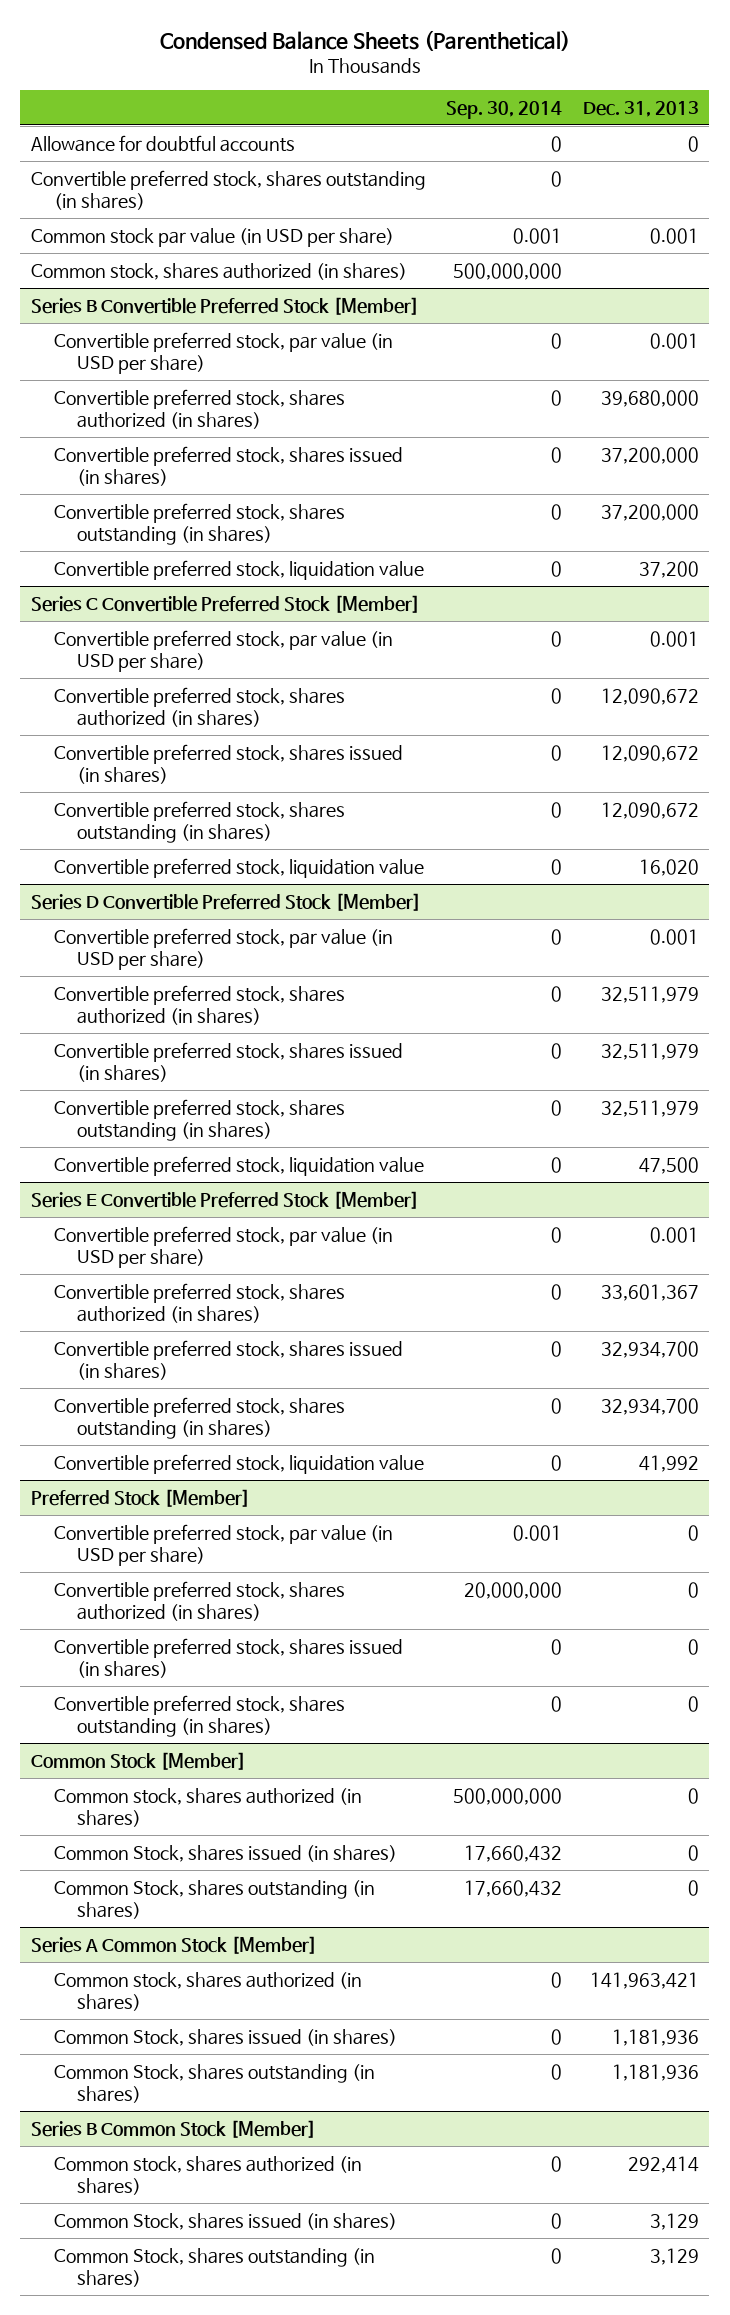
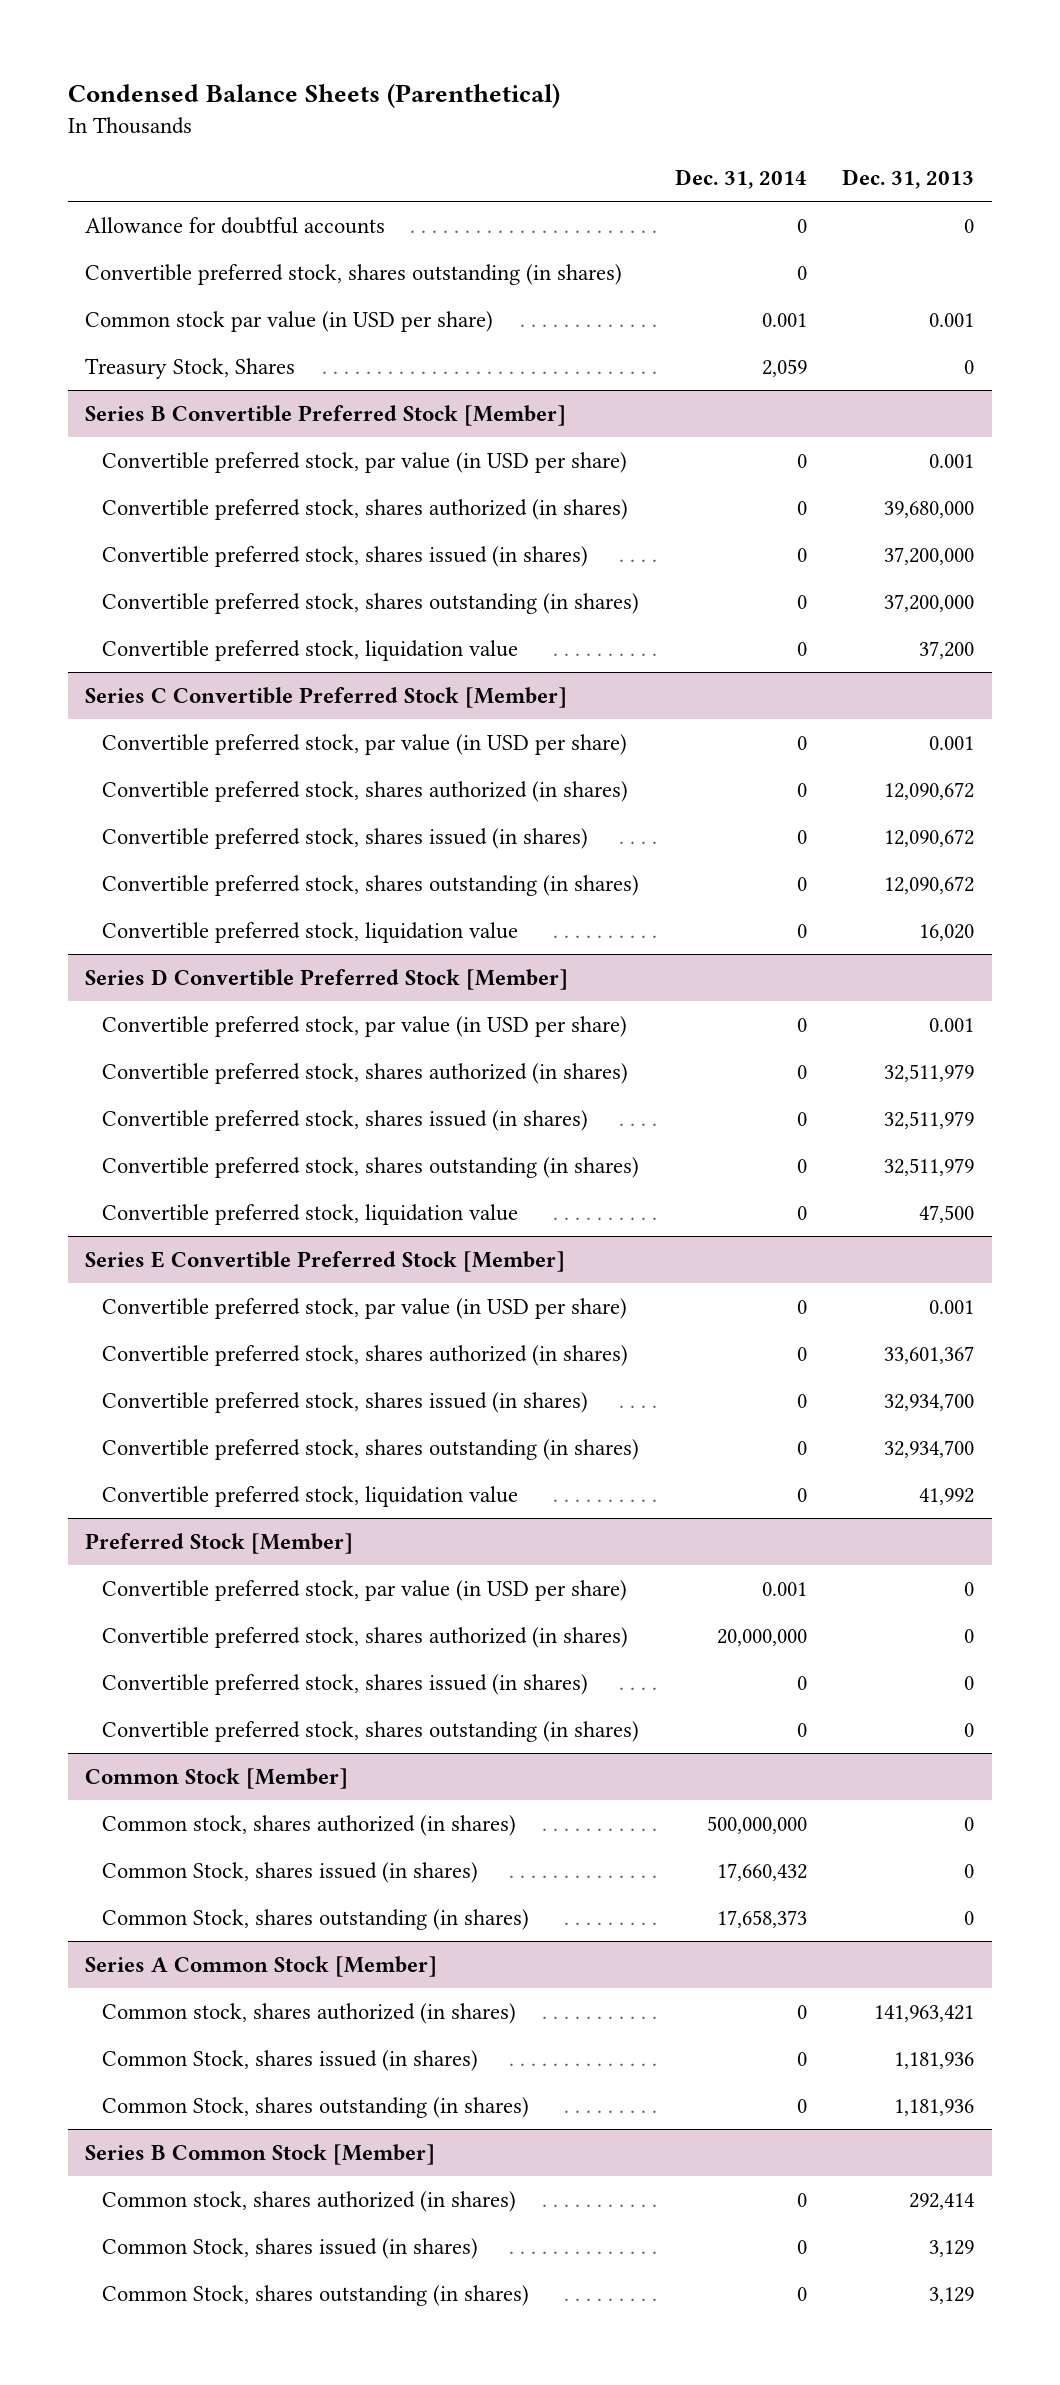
- | Sep. 30, 2014 | Dec. 31, 2013
+ | Dec. 31, 2014 | Dec. 31, 2013
- Common stock, shares authorized (in shares) | 500,000,000 |
+ Treasury Stock, Shares | 2,059 | 0

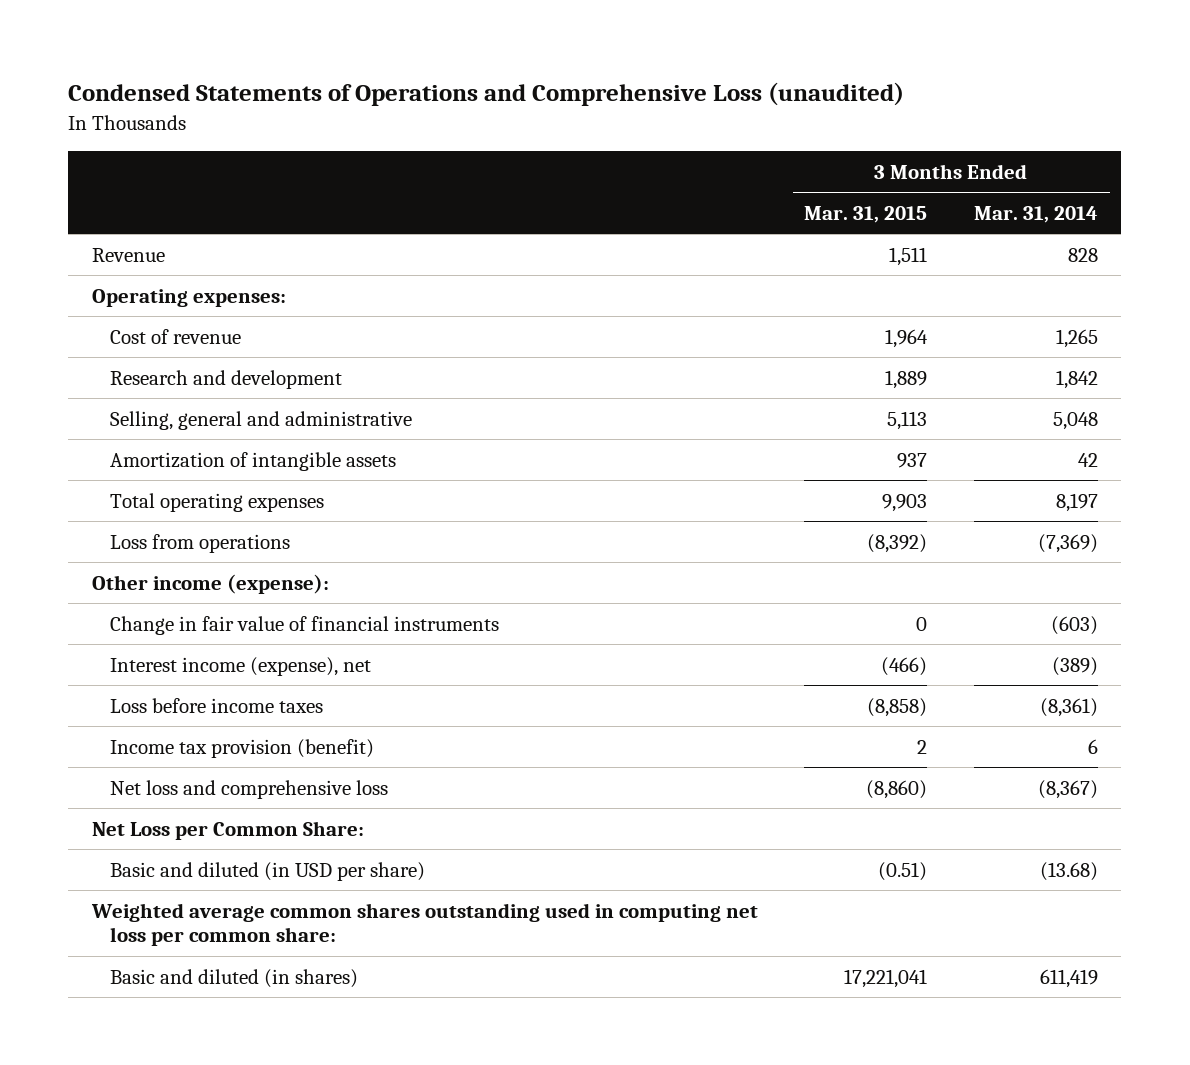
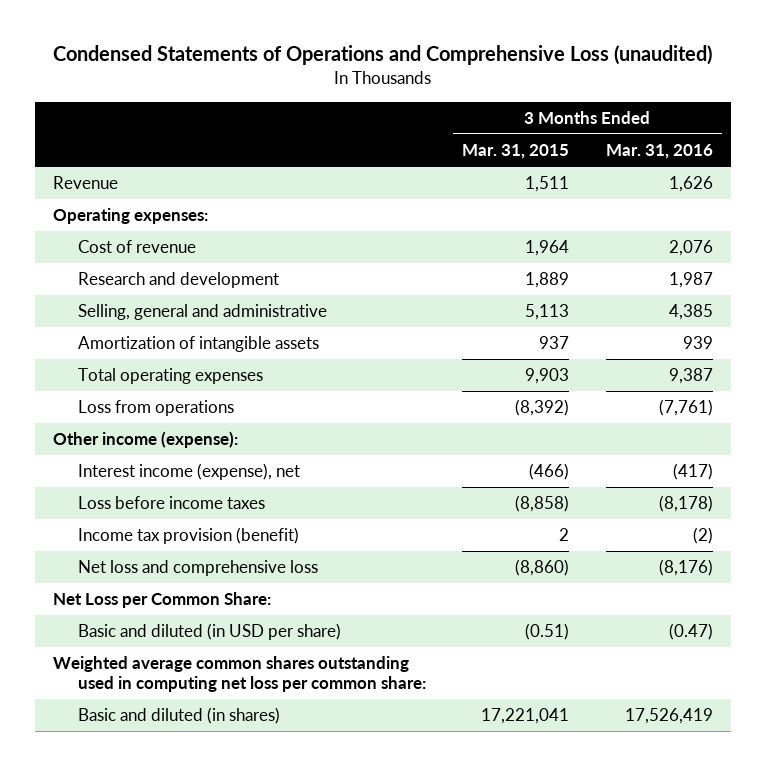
- | 3 Months Ended Mar. 31, 2015 | 3 Months Ended Mar. 31, 2014
+ | 3 Months Ended Mar. 31, 2015 | 3 Months Ended Mar. 31, 2016
- Change in fair value of financial instruments | 0 | (603)

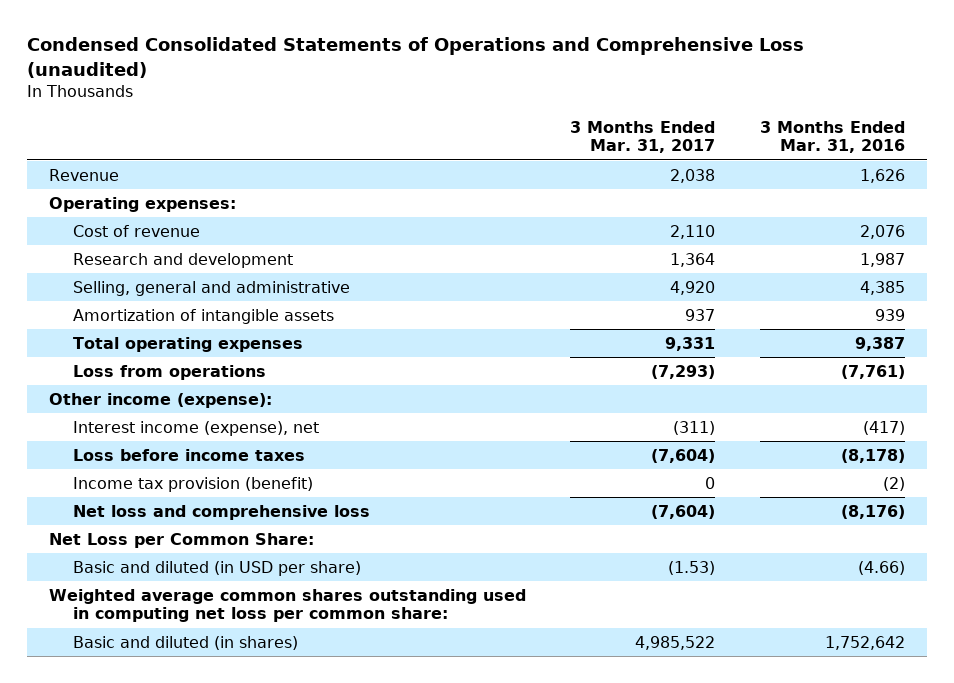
- Condensed Statements of Operations and Comprehensive Loss (unaudited)
+ Condensed Consolidated Statements of Operations and Comprehensive Loss (unaudited)
- | 3 Months Ended Mar. 31, 2015 | 3 Months Ended Mar. 31, 2016
+ | 3 Months Ended Mar. 31, 2017 | 3 Months Ended Mar. 31, 2016
- Basic and diluted (in USD per share) | (0.51) | (0.47)
+ Basic and diluted (in USD per share) | (1.53) | (4.66)
- Basic and diluted (in shares) | 17,221,041 | 17,526,419
+ Basic and diluted (in shares) | 4,985,522 | 1,752,642

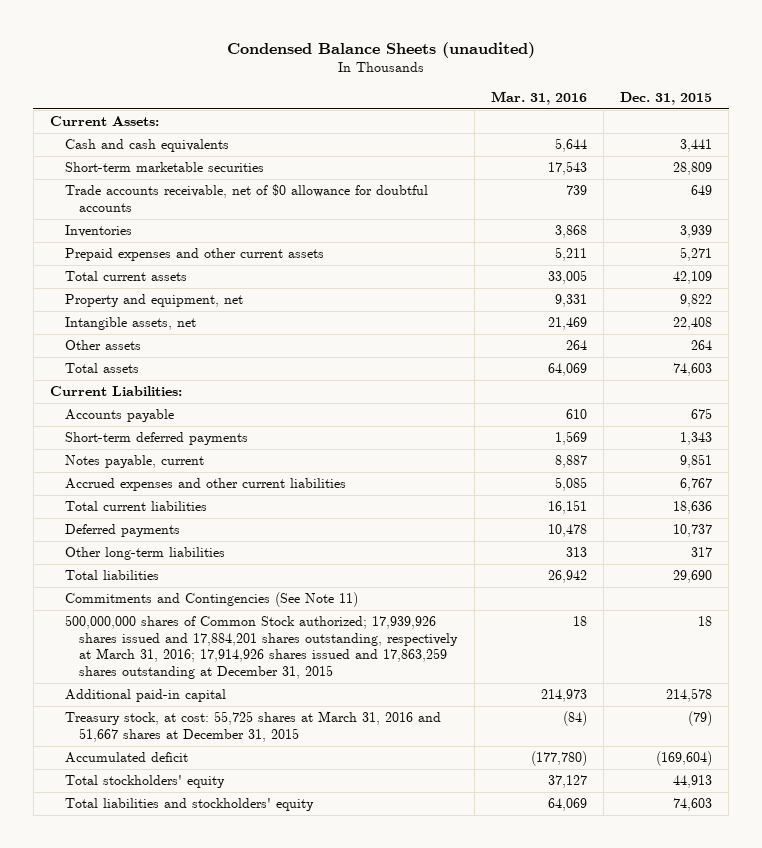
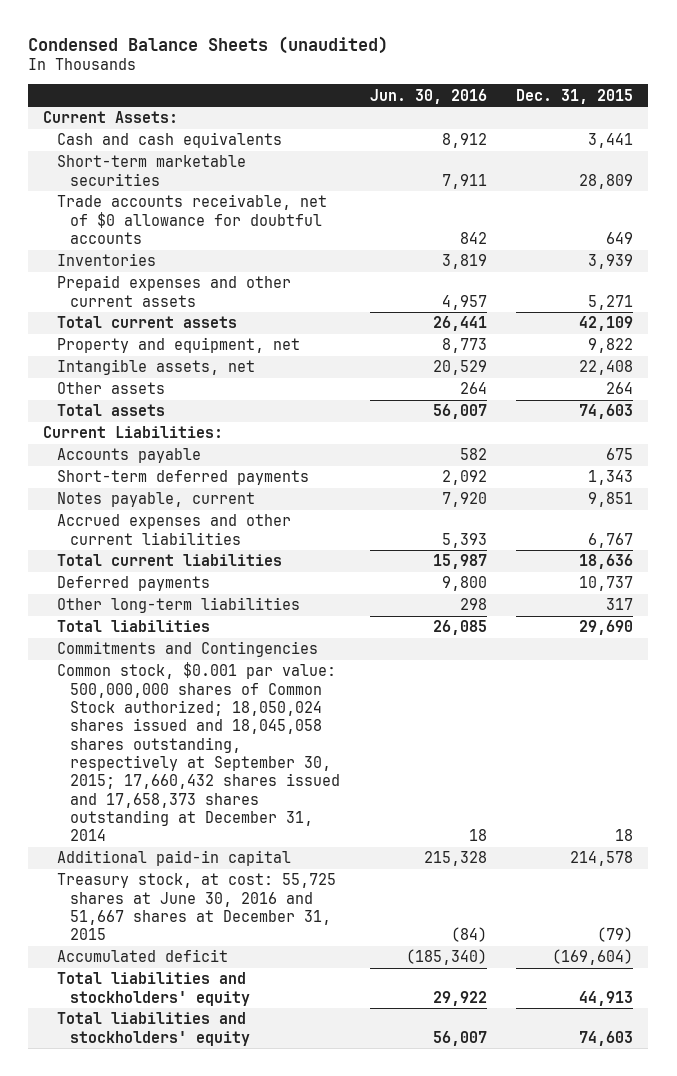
- | Mar. 31, 2016 | Dec. 31, 2015
+ | Jun. 30, 2016 | Dec. 31, 2015
- Commitments and Contingencies (See Note 11)
- 500,000,000 shares of Common Stock authorized; 17,939,926 shares issued and 17,884,201 shares outstanding, respectively at March 31, 2016; 17,914,926 shares issued and 17,863,259 shares outstanding at December 31, 2015 | 18 | 18
+ Commitments and Contingencies
+ Common stock, $0.001 par value: 500,000,000 shares of Common Stock authorized; 18,050,024 shares issued and 18,045,058 shares outstanding, respectively at September 30, 2015; 17,660,432 shares issued and 17,658,373 shares outstanding at December 31, 2014 | 18 | 18
- Treasury stock, at cost: 55,725 shares at March 31, 2016 and 51,667 shares at December 31, 2015 | (84) | (79)
+ Treasury stock, at cost: 55,725 shares at June 30, 2016 and 51,667 shares at December 31, 2015 | (84) | (79)
- Total stockholders' equity | 37,127 | 44,913
+ Total liabilities and stockholders' equity | 29,922 | 44,913

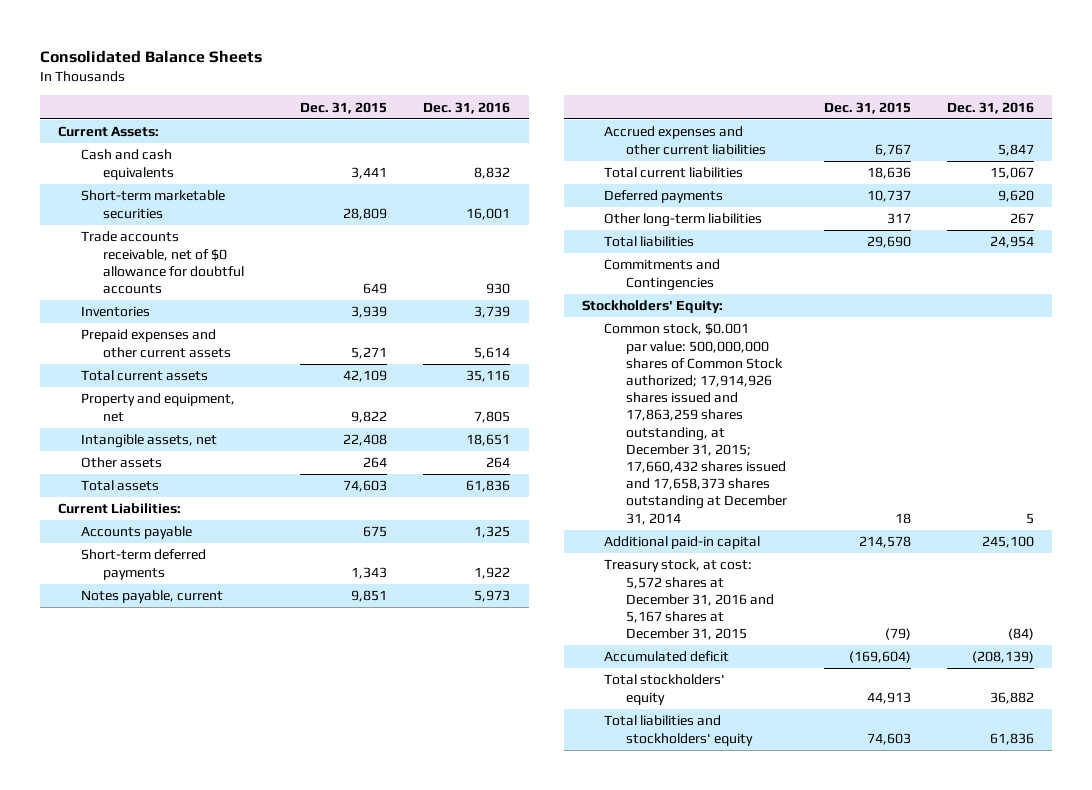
- Condensed Balance Sheets (unaudited)
+ Consolidated Balance Sheets
- | Jun. 30, 2016 | Dec. 31, 2015
+ | Dec. 31, 2015 | Dec. 31, 2016
- Common stock, $0.001 par value: 500,000,000 shares of Common Stock authorized; 18,050,024 shares issued and 18,045,058 shares outstanding, respectively at September 30, 2015; 17,660,432 shares issued and 17,658,373 shares outstanding at December 31, 2014 | 18 | 18
+ Stockholders' Equity:
+ Common stock, $0.001 par value: 500,000,000 shares of Common Stock authorized; 17,914,926 shares issued and 17,863,259 shares outstanding, at December 31, 2015; 17,660,432 shares issued and 17,658,373 shares outstanding at December 31, 2014 | 18 | 5
- Treasury stock, at cost: 55,725 shares at June 30, 2016 and 51,667 shares at December 31, 2015 | (84) | (79)
+ Treasury stock, at cost: 5,572 shares at December 31, 2016 and 5,167 shares at December 31, 2015 | (79) | (84)
- Total liabilities and stockholders' equity | 29,922 | 44,913
+ Total stockholders' equity | 44,913 | 36,882

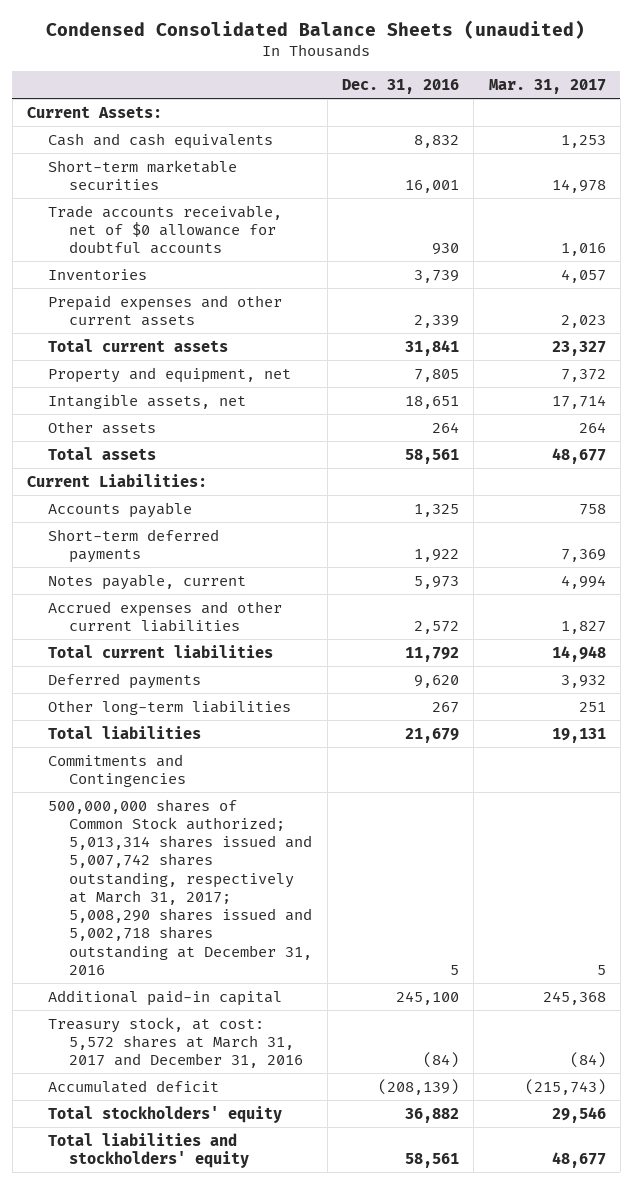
- Consolidated Balance Sheets
+ Condensed Consolidated Balance Sheets (unaudited)
- | Dec. 31, 2015 | Dec. 31, 2016
+ | Dec. 31, 2016 | Mar. 31, 2017
- Prepaid expenses and other current assets | 5,271 | 5,614
- Total current assets | 42,109 | 35,116
+ Prepaid expenses and other current assets | 2,339 | 2,023
+ Total current assets | 31,841 | 23,327
- Total assets | 74,603 | 61,836
+ Total assets | 58,561 | 48,677
- Accrued expenses and other current liabilities | 6,767 | 5,847
- Total current liabilities | 18,636 | 15,067
+ Accrued expenses and other current liabilities | 2,572 | 1,827
+ Total current liabilities | 11,792 | 14,948
- Total liabilities | 29,690 | 24,954
+ Total liabilities | 21,679 | 19,131
- Stockholders' Equity:
- Common stock, $0.001 par value: 500,000,000 shares of Common Stock authorized; 17,914,926 shares issued and 17,863,259 shares outstanding, at December 31, 2015; 17,660,432 shares issued and 17,658,373 shares outstanding at December 31, 2014 | 18 | 5
+ 500,000,000 shares of Common Stock authorized; 5,013,314 shares issued and 5,007,742 shares outstanding, respectively at March 31, 2017; 5,008,290 shares issued and 5,002,718 shares outstanding at December 31, 2016 | 5 | 5
- Treasury stock, at cost: 5,572 shares at December 31, 2016 and 5,167 shares at December 31, 2015 | (79) | (84)
+ Treasury stock, at cost: 5,572 shares at March 31, 2017 and December 31, 2016 | (84) | (84)
- Total liabilities and stockholders' equity | 74,603 | 61,836
+ Total liabilities and stockholders' equity | 58,561 | 48,677

